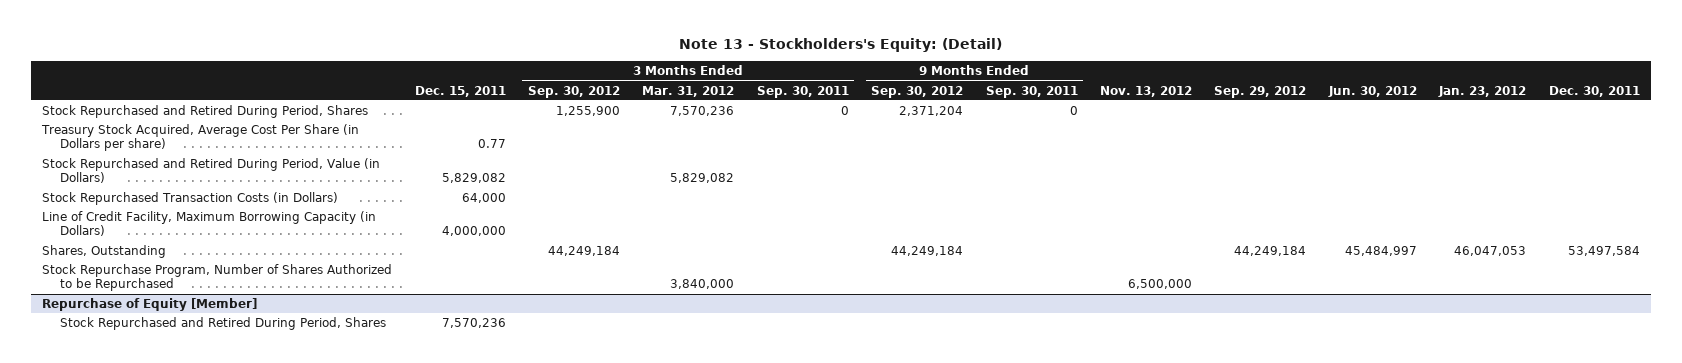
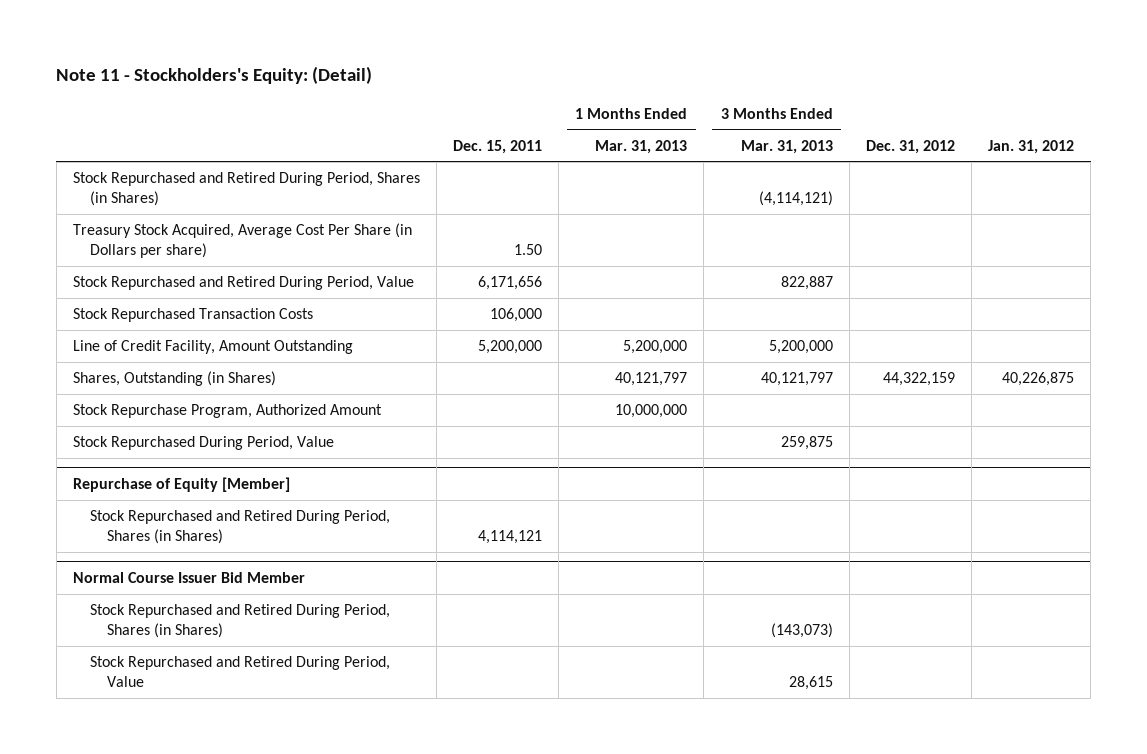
- Note 13 - Stockholders's Equity: (Detail)
+ Note 11 - Stockholders's Equity: (Detail)
- | Dec. 15, 2011 | 3 Months Ended Sep. 30, 2012 | 3 Months Ended Mar. 31, 2012 | 3 Months Ended Sep. 30, 2011 | 9 Months Ended Sep. 30, 2012 | 9 Months Ended Sep. 30, 2011 | Nov. 13, 2012 | Sep. 29, 2012 | Jun. 30, 2012 | Jan. 23, 2012 | Dec. 30, 2011
+ | Dec. 15, 2011 | 1 Months Ended Mar. 31, 2013 | 3 Months Ended Mar. 31, 2013 | Dec. 31, 2012 | Jan. 31, 2012
- Stock Repurchased and Retired During Period, Shares | | 1,255,900 | 7,570,236 | 0 | 2,371,204 | 0 | | | | |
- Treasury Stock Acquired, Average Cost Per Share (in Dollars per share) | 0.77 | | | | | | | | | |
- Stock Repurchased and Retired During Period, Value (in Dollars) | 5,829,082 | | 5,829,082 | | | | | | | |
- Stock Repurchased Transaction Costs (in Dollars) | 64,000 | | | | | | | | | |
- Line of Credit Facility, Maximum Borrowing Capacity (in Dollars) | 4,000,000 | | | | | | | | | |
- Shares, Outstanding | | 44,249,184 | | | 44,249,184 | | | 44,249,184 | 45,484,997 | 46,047,053 | 53,497,584
- Stock Repurchase Program, Number of Shares Authorized to be Repurchased | | | 3,840,000 | | | | 6,500,000 | | | |
+ Stock Repurchased and Retired During Period, Shares (in Shares) | | | (4,114,121) | |
+ Treasury Stock Acquired, Average Cost Per Share (in Dollars per share) | 1.50 | | | |
+ Stock Repurchased and Retired During Period, Value | 6,171,656 | | 822,887 | |
+ Stock Repurchased Transaction Costs | 106,000 | | | |
+ Line of Credit Facility, Amount Outstanding | 5,200,000 | 5,200,000 | 5,200,000 | |
+ Shares, Outstanding (in Shares) | | 40,121,797 | 40,121,797 | 44,322,159 | 40,226,875
+ Stock Repurchase Program, Authorized Amount | | 10,000,000 | | |
+ Stock Repurchased During Period, Value | | | 259,875 | |
@ Repurchase of Equity [Member]
- Stock Repurchased and Retired During Period, Shares | 7,570,236 | | | | | | | | | |
+ Stock Repurchased and Retired During Period, Shares (in Shares) | 4,114,121 | | | |
+ Normal Course Issuer Bid Member
+ Stock Repurchased and Retired During Period, Shares (in Shares) | | | (143,073) | |
+ Stock Repurchased and Retired During Period, Value | | | 28,615 | |

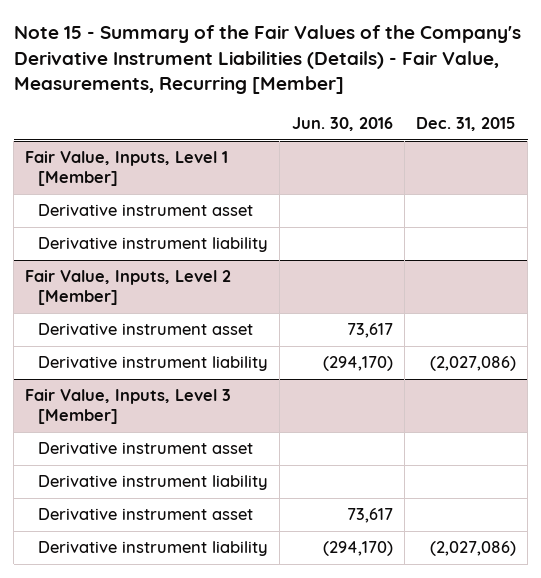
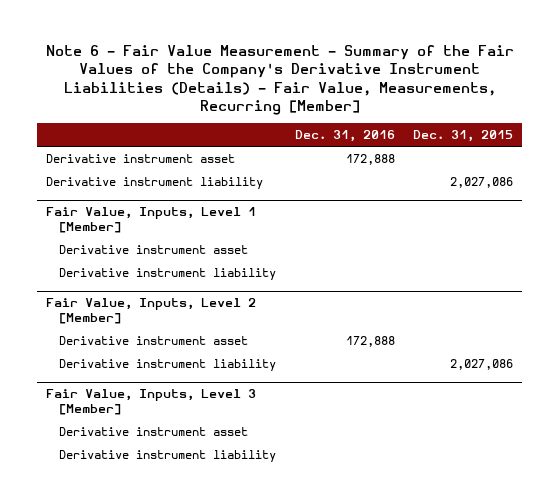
- Note 15 - Summary of the Fair Values of the Company's Derivative Instrument Liabilities (Details) - Fair Value, Measurements, Recurring [Member]
+ Note 6 - Fair Value Measurement - Summary of the Fair Values of the Company's Derivative Instrument Liabilities (Details) - Fair Value, Measurements, Recurring [Member]
- | Jun. 30, 2016 | Dec. 31, 2015
+ | Dec. 31, 2016 | Dec. 31, 2015
+ Derivative instrument asset | 172,888 |
+ Derivative instrument liability | | 2,027,086
@ Fair Value, Inputs, Level 2 [Member]
- Derivative instrument liability | (294,170) | (2,027,086)
+ Derivative instrument liability | | 2,027,086
@ Fair Value, Inputs, Level 3 [Member]
- Derivative instrument asset | 73,617 |
- Derivative instrument liability | (294,170) | (2,027,086)

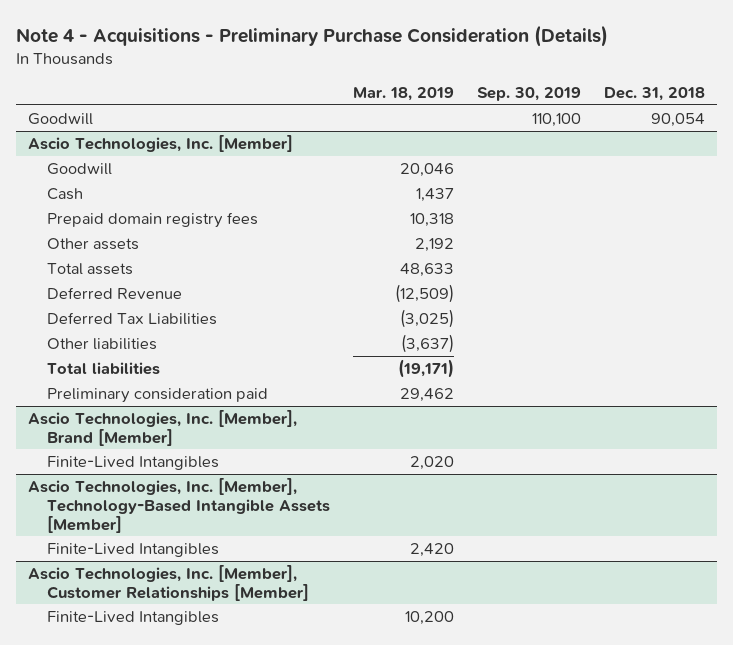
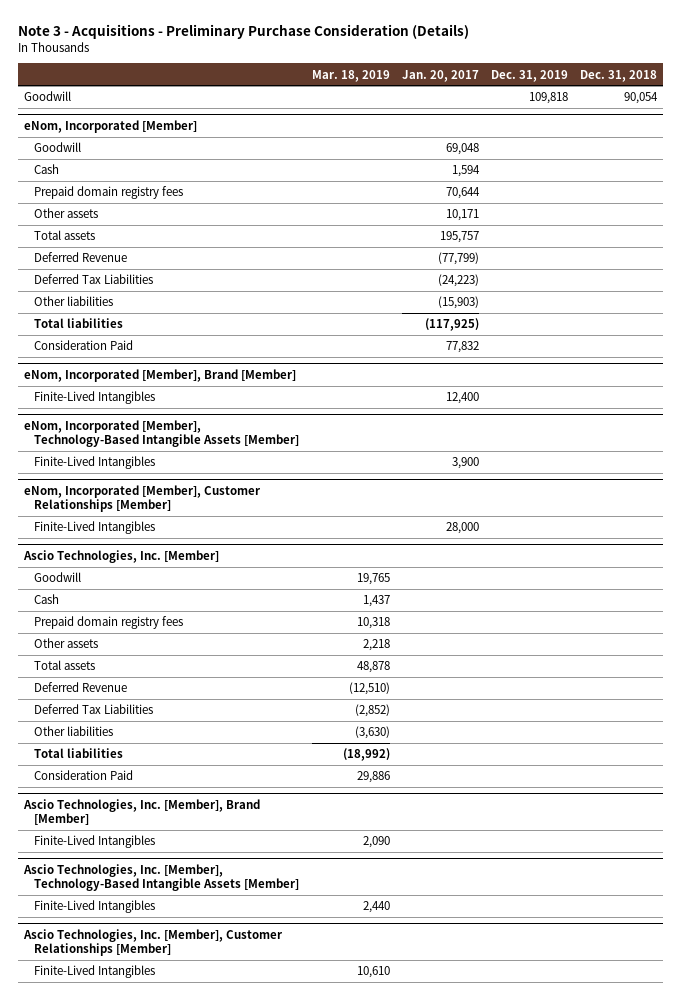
- Note 4 - Acquisitions - Preliminary Purchase Consideration (Details)
+ Note 3 - Acquisitions - Preliminary Purchase Consideration (Details)
- | Mar. 18, 2019 | Sep. 30, 2019 | Dec. 31, 2018
+ | Mar. 18, 2019 | Jan. 20, 2017 | Dec. 31, 2019 | Dec. 31, 2018
+ eNom, Incorporated [Member]
+ Goodwill | | 69,048 | |
+ Cash | | 1,594 | |
+ Prepaid domain registry fees | | 70,644 | |
+ Other assets | | 10,171 | |
+ Total assets | | 195,757 | |
+ Deferred Revenue | | (77,799) | |
+ Deferred Tax Liabilities | | (24,223) | |
+ Other liabilities | | (15,903) | |
+ Total liabilities | | (117,925) | |
+ Consideration Paid | | 77,832 | |
+ eNom, Incorporated [Member], Brand [Member]
+ Finite-Lived Intangibles | | 12,400 | |
+ eNom, Incorporated [Member], Technology-Based Intangible Assets [Member]
+ Finite-Lived Intangibles | | 3,900 | |
+ eNom, Incorporated [Member], Customer Relationships [Member]
+ Finite-Lived Intangibles | | 28,000 | |
@ Ascio Technologies, Inc. [Member]
- Goodwill | 20,046 | |
+ Goodwill | 19,765 | | |
- Other assets | 2,192 | |
- Total assets | 48,633 | |
- Deferred Revenue | (12,509) | |
- Deferred Tax Liabilities | (3,025) | |
- Other liabilities | (3,637) | |
- Total liabilities | (19,171) | |
- Preliminary consideration paid | 29,462 | |
+ Other assets | 2,218 | | |
+ Total assets | 48,878 | | |
+ Deferred Revenue | (12,510) | | |
+ Deferred Tax Liabilities | (2,852) | | |
+ Other liabilities | (3,630) | | |
+ Total liabilities | (18,992) | | |
+ Consideration Paid | 29,886 | | |
@ Ascio Technologies, Inc. [Member], Brand [Member]
- Finite-Lived Intangibles | 2,020 | |
+ Finite-Lived Intangibles | 2,090 | | |
@ Ascio Technologies, Inc. [Member], Technology-Based Intangible Assets [Member]
- Finite-Lived Intangibles | 2,420 | |
+ Finite-Lived Intangibles | 2,440 | | |
@ Ascio Technologies, Inc. [Member], Customer Relationships [Member]
- Finite-Lived Intangibles | 10,200 | |
+ Finite-Lived Intangibles | 10,610 | | |

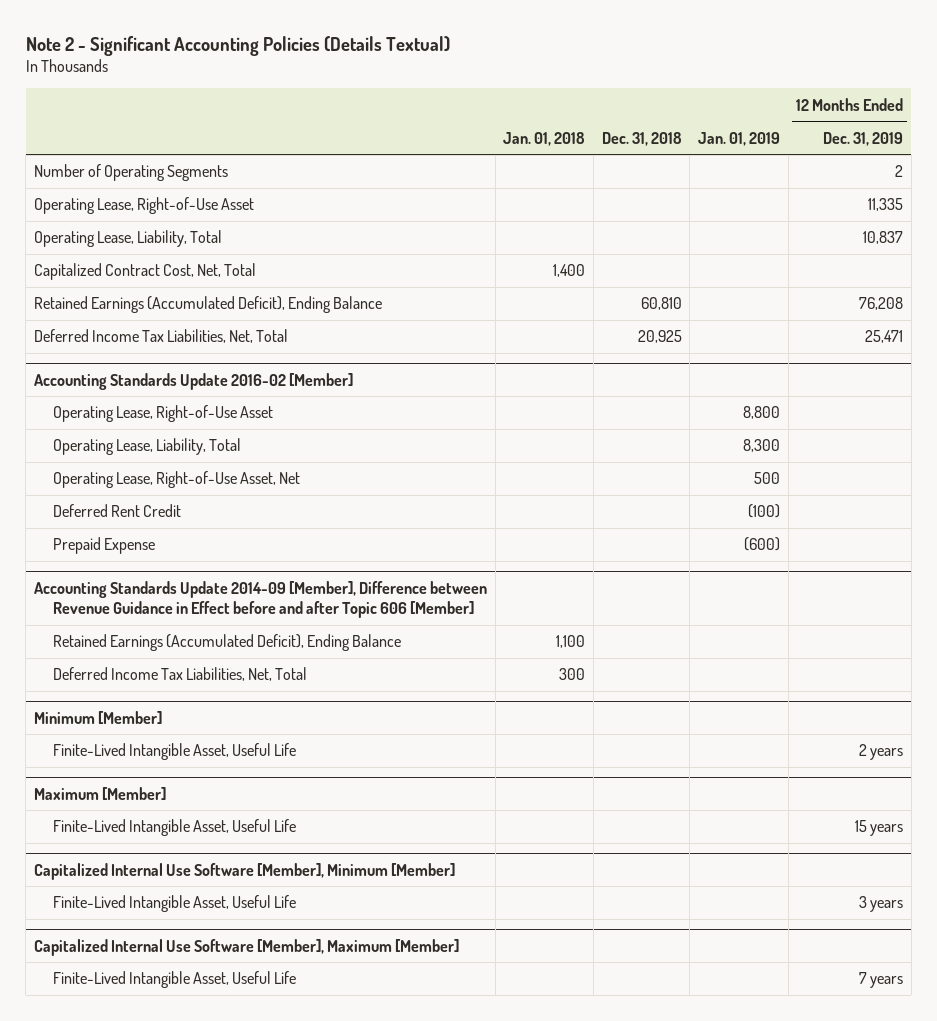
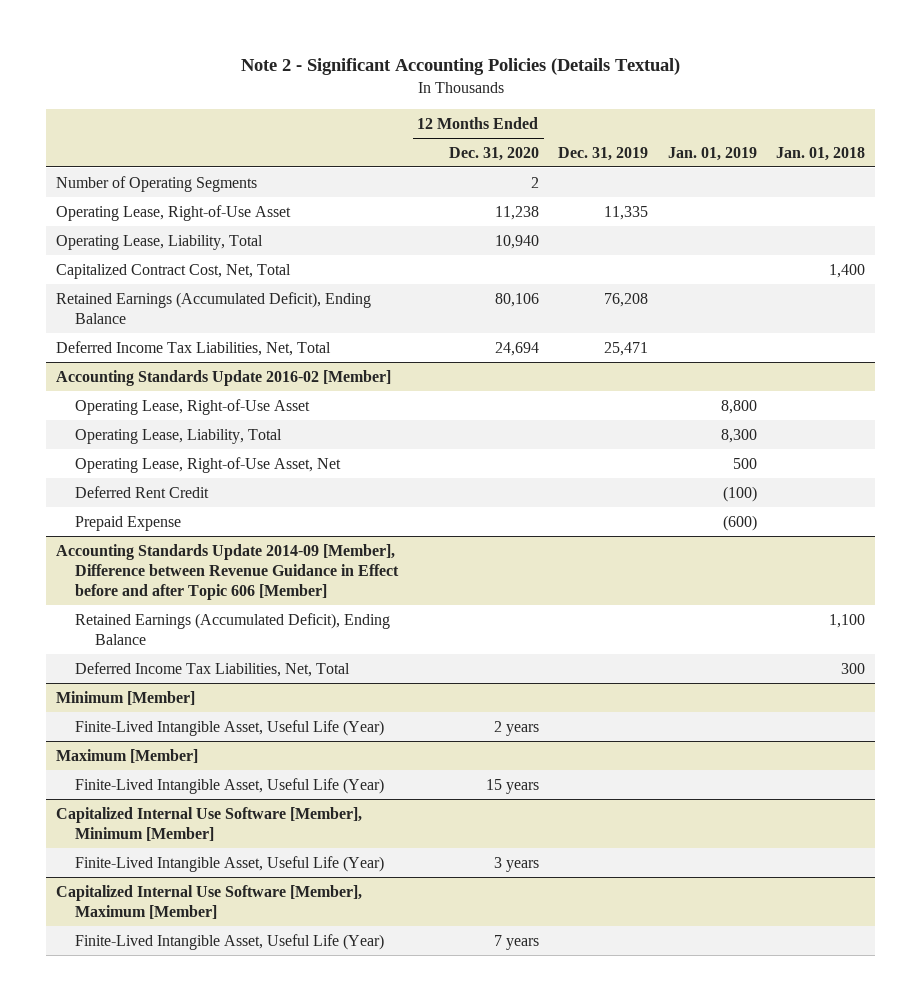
- | Jan. 01, 2018 | Dec. 31, 2018 | Jan. 01, 2019 | 12 Months Ended Dec. 31, 2019
+ | 12 Months Ended Dec. 31, 2020 | Dec. 31, 2019 | Jan. 01, 2019 | Jan. 01, 2018
@ Minimum [Member]
- Finite-Lived Intangible Asset, Useful Life | | | | 2 years
+ Finite-Lived Intangible Asset, Useful Life (Year) | 2 years | | |
@ Maximum [Member]
- Finite-Lived Intangible Asset, Useful Life | | | | 15 years
+ Finite-Lived Intangible Asset, Useful Life (Year) | 15 years | | |
@ Capitalized Internal Use Software [Member], Minimum [Member]
- Finite-Lived Intangible Asset, Useful Life | | | | 3 years
+ Finite-Lived Intangible Asset, Useful Life (Year) | 3 years | | |
@ Capitalized Internal Use Software [Member], Maximum [Member]
- Finite-Lived Intangible Asset, Useful Life | | | | 7 years
+ Finite-Lived Intangible Asset, Useful Life (Year) | 7 years | | |

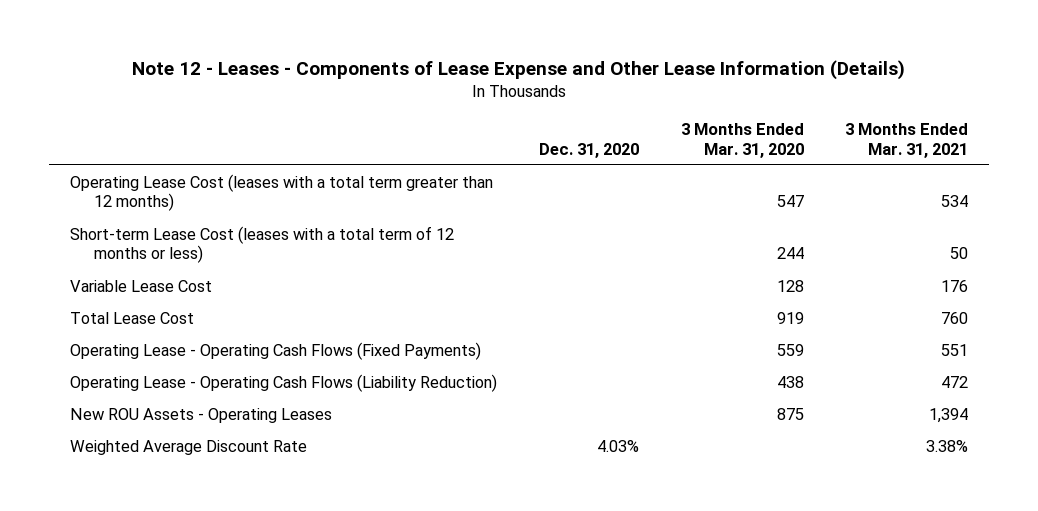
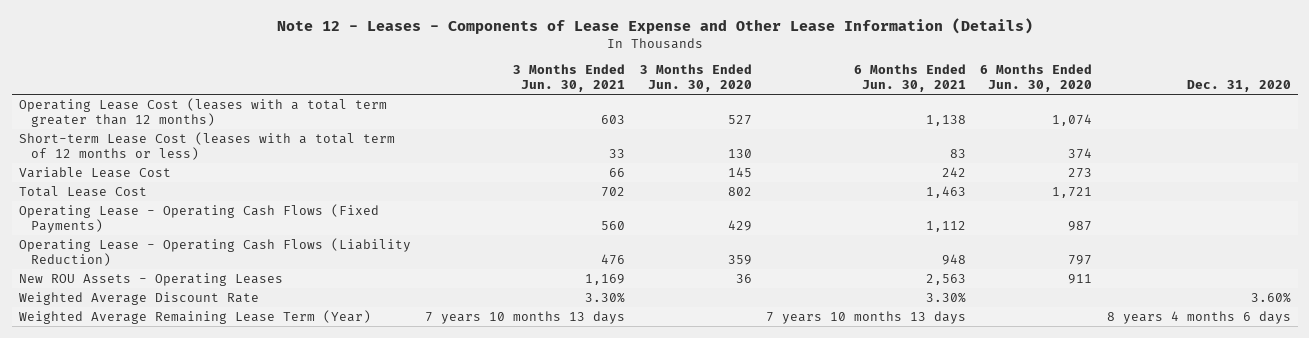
- | Dec. 31, 2020 | 3 Months Ended Mar. 31, 2020 | 3 Months Ended Mar. 31, 2021
+ | 3 Months Ended Jun. 30, 2021 | 3 Months Ended Jun. 30, 2020 | 6 Months Ended Jun. 30, 2021 | 6 Months Ended Jun. 30, 2020 | Dec. 31, 2020
- Weighted Average Discount Rate | 4.03% | | 3.38%
+ Weighted Average Discount Rate | 3.30% | | 3.30% | | 3.60%
+ Weighted Average Remaining Lease Term (Year) | 7 years 10 months 13 days | | 7 years 10 months 13 days | | 8 years 4 months 6 days

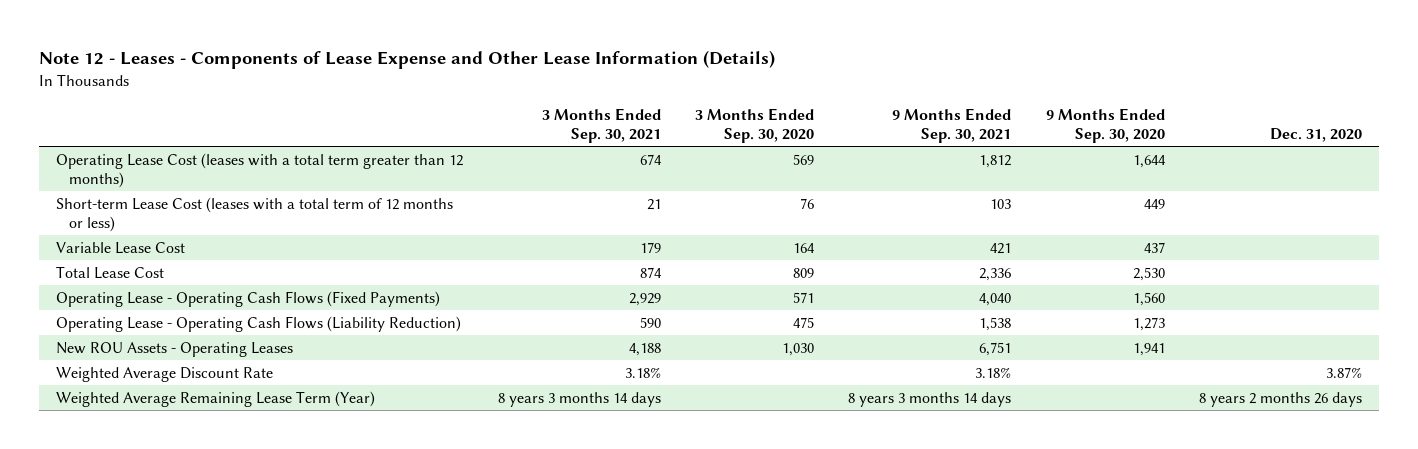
- | 3 Months Ended Jun. 30, 2021 | 3 Months Ended Jun. 30, 2020 | 6 Months Ended Jun. 30, 2021 | 6 Months Ended Jun. 30, 2020 | Dec. 31, 2020
+ | 3 Months Ended Sep. 30, 2021 | 3 Months Ended Sep. 30, 2020 | 9 Months Ended Sep. 30, 2021 | 9 Months Ended Sep. 30, 2020 | Dec. 31, 2020
- Weighted Average Discount Rate | 3.30% | | 3.30% | | 3.60%
- Weighted Average Remaining Lease Term (Year) | 7 years 10 months 13 days | | 7 years 10 months 13 days | | 8 years 4 months 6 days
+ Weighted Average Discount Rate | 3.18% | | 3.18% | | 3.87%
+ Weighted Average Remaining Lease Term (Year) | 8 years 3 months 14 days | | 8 years 3 months 14 days | | 8 years 2 months 26 days

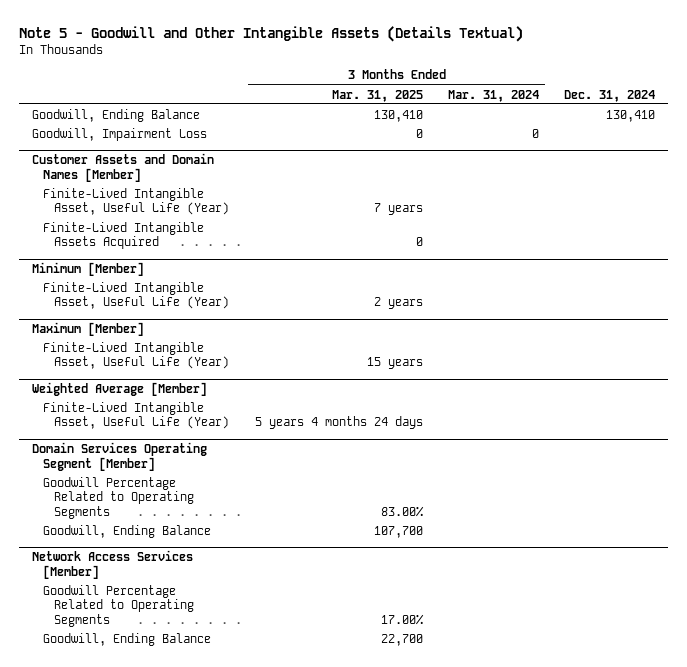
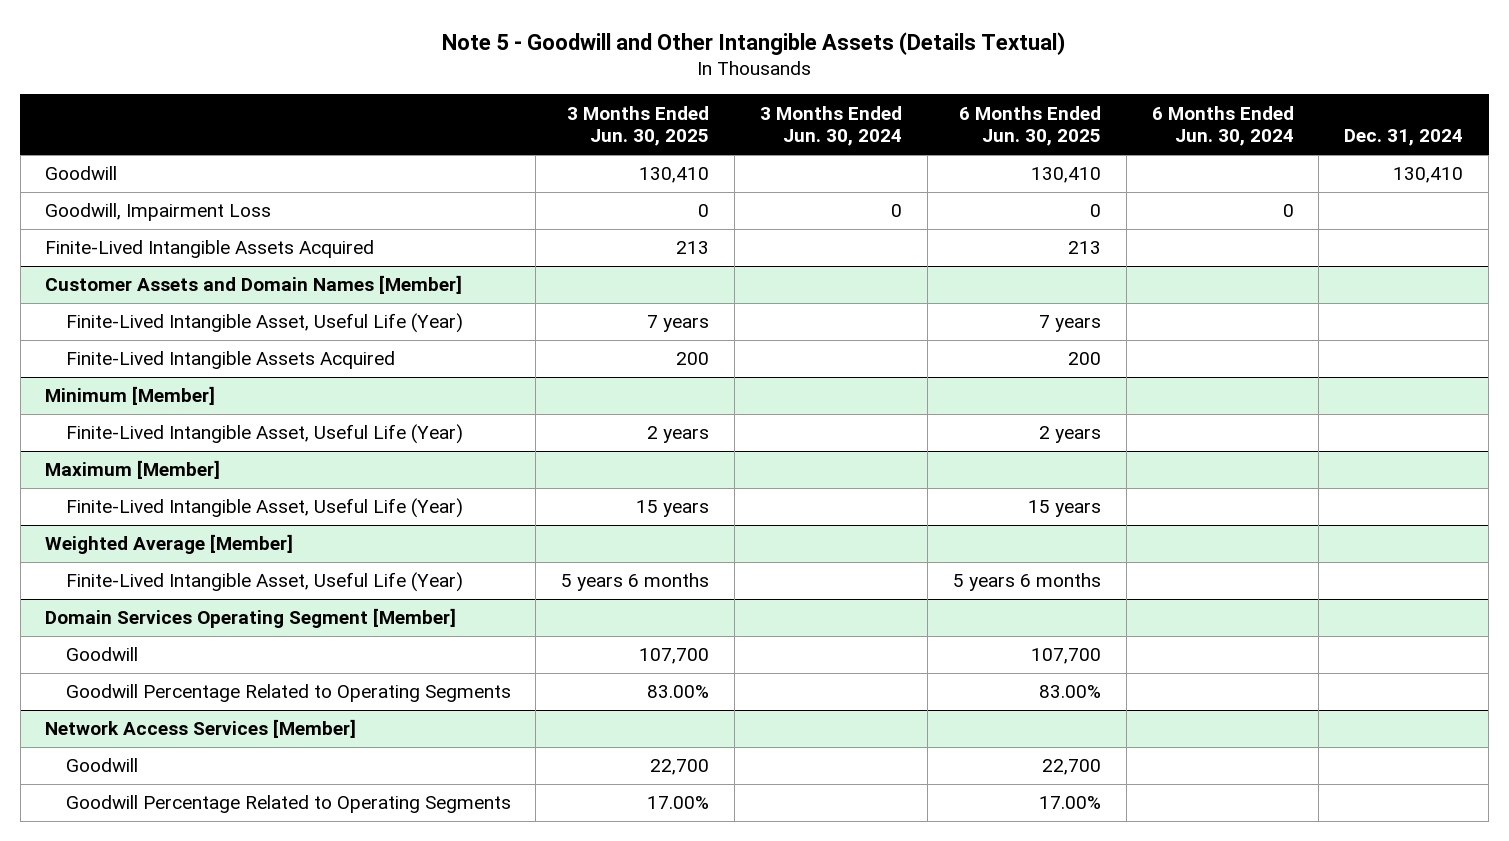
- | 3 Months Ended Mar. 31, 2025 | 3 Months Ended Mar. 31, 2024 | Dec. 31, 2024
+ | 3 Months Ended Jun. 30, 2025 | 3 Months Ended Jun. 30, 2024 | 6 Months Ended Jun. 30, 2025 | 6 Months Ended Jun. 30, 2024 | Dec. 31, 2024
- Goodwill, Ending Balance | 130,410 | | 130,410
+ Goodwill | 130,410 | | 130,410 | | 130,410
+ Finite-Lived Intangible Assets Acquired | 213 | | 213 | |
@ Domain Services Operating Segment [Member]
+ Goodwill | 107,700 | | 107,700 | |
- Goodwill, Ending Balance | 107,700 | |
@ Network Access Services [Member]
+ Goodwill | 22,700 | | 22,700 | |
- Goodwill, Ending Balance | 22,700 | |

